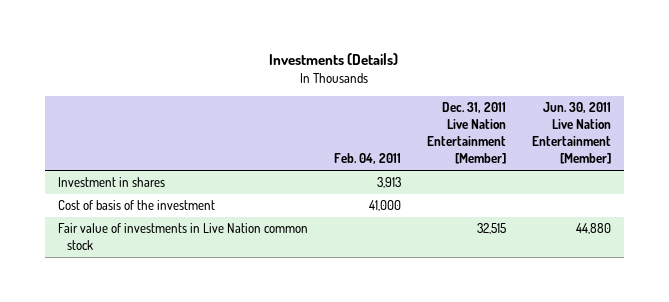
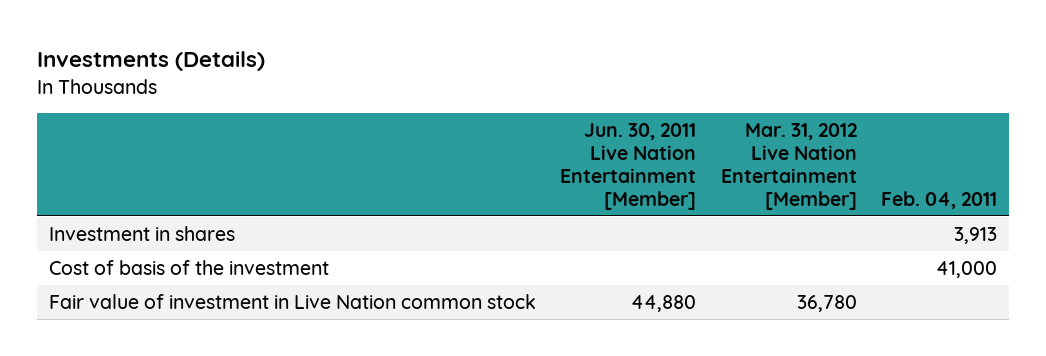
- | Feb. 04, 2011 | Dec. 31, 2011 Live Nation Entertainment [Member] | Jun. 30, 2011 Live Nation Entertainment [Member]
+ | Jun. 30, 2011 Live Nation Entertainment [Member] | Mar. 31, 2012 Live Nation Entertainment [Member] | Feb. 04, 2011
- Fair value of investments in Live Nation common stock | | 32,515 | 44,880
+ Fair value of investment in Live Nation common stock | 44,880 | 36,780 |

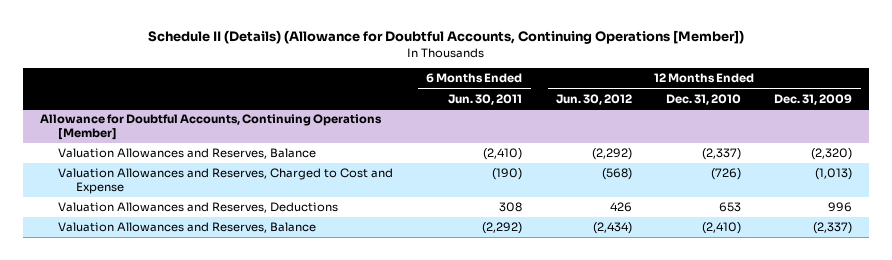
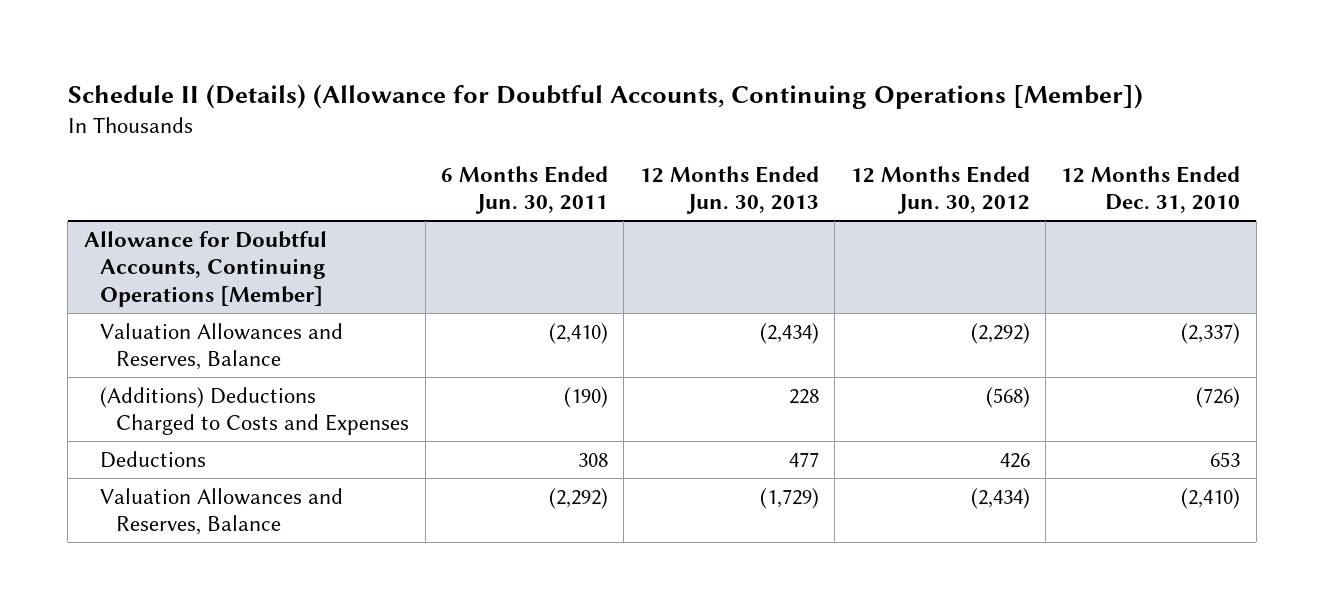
- | 6 Months Ended Jun. 30, 2011 | 12 Months Ended Jun. 30, 2012 | 12 Months Ended Dec. 31, 2010 | 12 Months Ended Dec. 31, 2009
+ | 6 Months Ended Jun. 30, 2011 | 12 Months Ended Jun. 30, 2013 | 12 Months Ended Jun. 30, 2012 | 12 Months Ended Dec. 31, 2010
@ Allowance for Doubtful Accounts, Continuing Operations [Member]
- Valuation Allowances and Reserves, Charged to Cost and Expense | (190) | (568) | (726) | (1,013)
- Valuation Allowances and Reserves, Deductions | 308 | 426 | 653 | 996
+ (Additions) Deductions Charged to Costs and Expenses | (190) | 228 | (568) | (726)
+ Deductions | 308 | 477 | 426 | 653

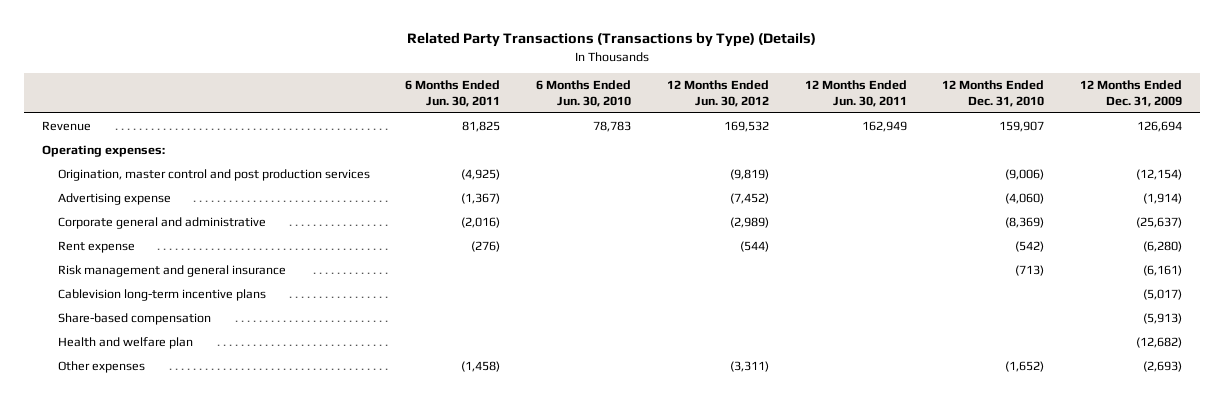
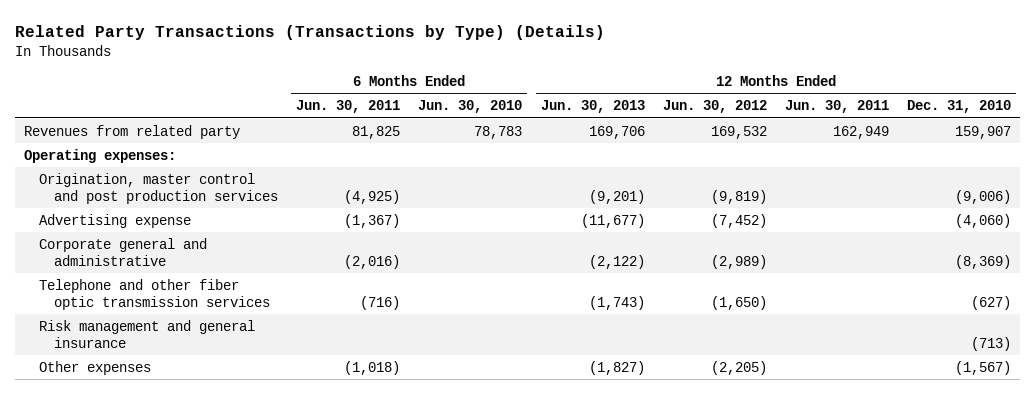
- | 6 Months Ended Jun. 30, 2011 | 6 Months Ended Jun. 30, 2010 | 12 Months Ended Jun. 30, 2012 | 12 Months Ended Jun. 30, 2011 | 12 Months Ended Dec. 31, 2010 | 12 Months Ended Dec. 31, 2009
+ | 6 Months Ended Jun. 30, 2011 | 6 Months Ended Jun. 30, 2010 | 12 Months Ended Jun. 30, 2013 | 12 Months Ended Jun. 30, 2012 | 12 Months Ended Jun. 30, 2011 | 12 Months Ended Dec. 31, 2010
- Revenue | 81,825 | 78,783 | 169,532 | 162,949 | 159,907 | 126,694
+ Revenues from related party | 81,825 | 78,783 | 169,706 | 169,532 | 162,949 | 159,907
- Rent expense | (276) | | (544) | | (542) | (6,280)
+ Telephone and other fiber optic transmission services | (716) | | (1,743) | (1,650) | | (627)
- Cablevision long-term incentive plans | | | | | | (5,017)
- Share-based compensation | | | | | | (5,913)
- Health and welfare plan | | | | | | (12,682)
- Other expenses | (1,458) | | (3,311) | | (1,652) | (2,693)
+ Other expenses | (1,018) | | (1,827) | (2,205) | | (1,567)

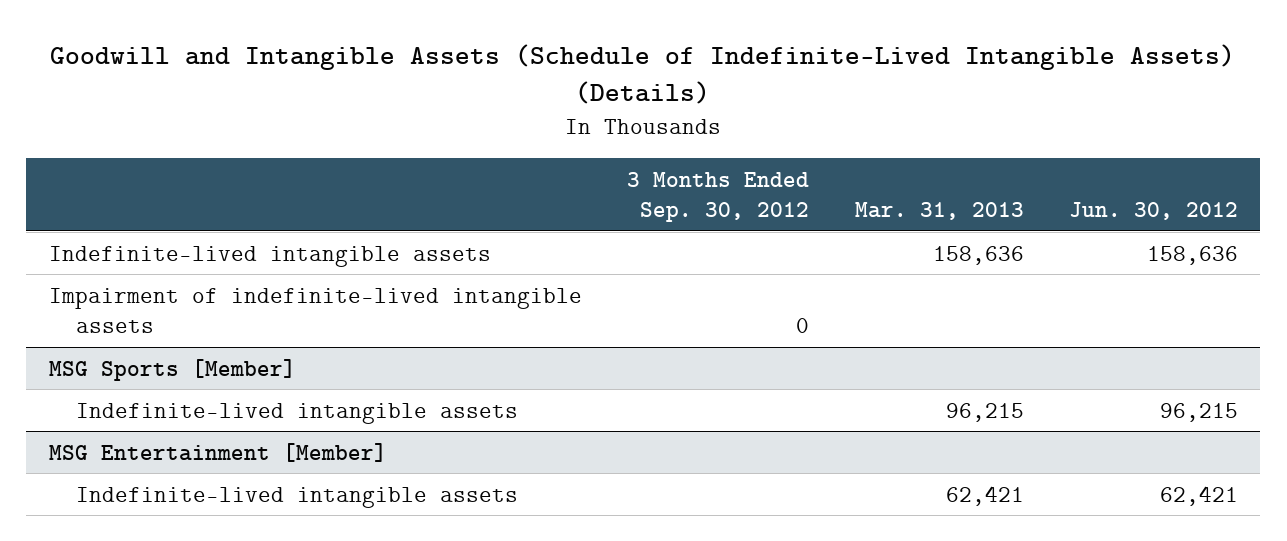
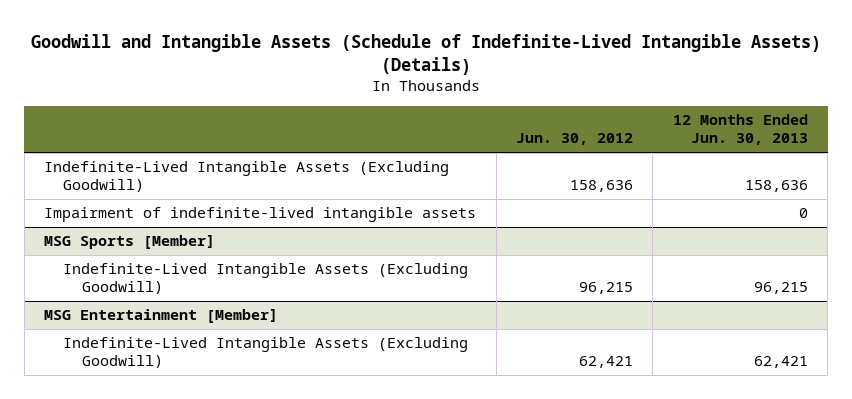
- | 3 Months Ended Sep. 30, 2012 | Mar. 31, 2013 | Jun. 30, 2012
+ | Jun. 30, 2012 | 12 Months Ended Jun. 30, 2013
- Indefinite-lived intangible assets | | 158,636 | 158,636
+ Indefinite-Lived Intangible Assets (Excluding Goodwill) | 158,636 | 158,636
@ MSG Sports [Member]
- Indefinite-lived intangible assets | | 96,215 | 96,215
+ Indefinite-Lived Intangible Assets (Excluding Goodwill) | 96,215 | 96,215
@ MSG Entertainment [Member]
- Indefinite-lived intangible assets | | 62,421 | 62,421
+ Indefinite-Lived Intangible Assets (Excluding Goodwill) | 62,421 | 62,421

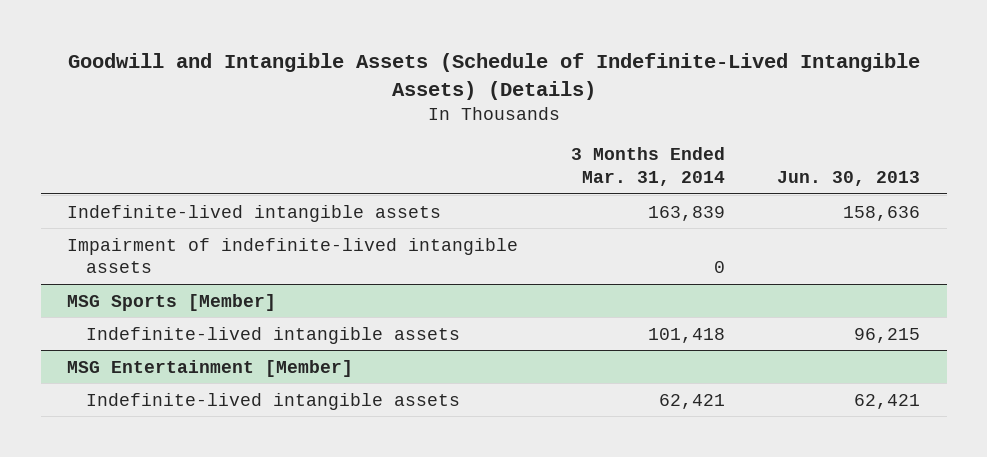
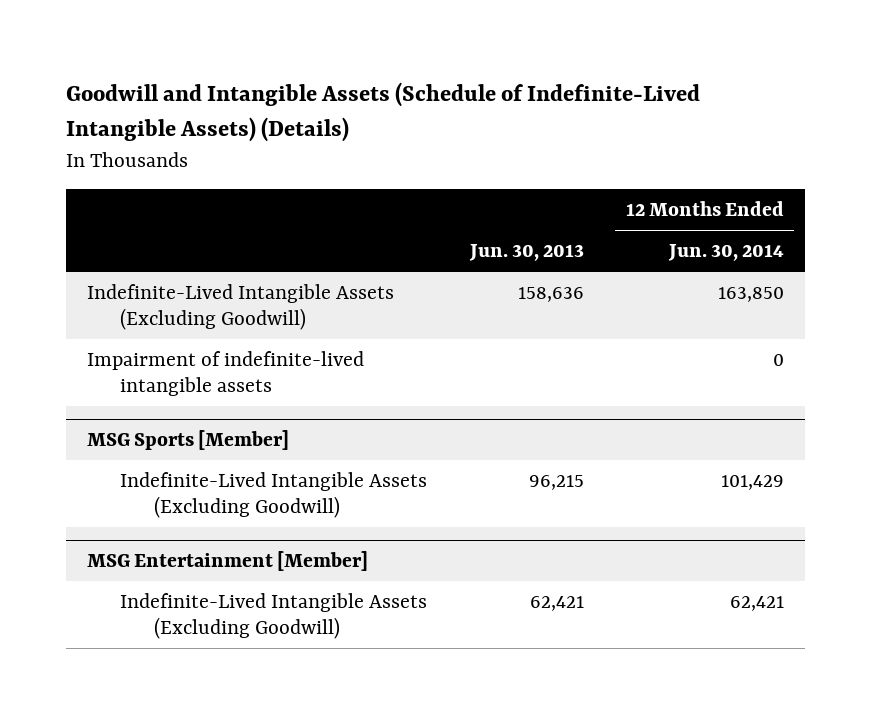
- | 3 Months Ended Mar. 31, 2014 | Jun. 30, 2013
+ | Jun. 30, 2013 | 12 Months Ended Jun. 30, 2014
- Indefinite-lived intangible assets | 163,839 | 158,636
+ Indefinite-Lived Intangible Assets (Excluding Goodwill) | 158,636 | 163,850
@ MSG Sports [Member]
- Indefinite-lived intangible assets | 101,418 | 96,215
+ Indefinite-Lived Intangible Assets (Excluding Goodwill) | 96,215 | 101,429
@ MSG Entertainment [Member]
- Indefinite-lived intangible assets | 62,421 | 62,421
+ Indefinite-Lived Intangible Assets (Excluding Goodwill) | 62,421 | 62,421

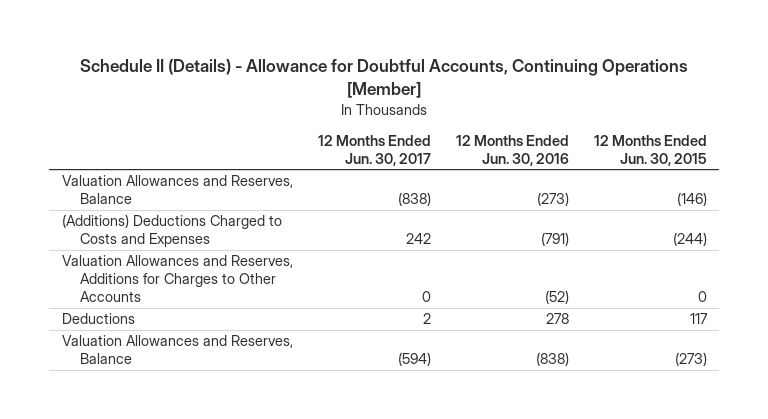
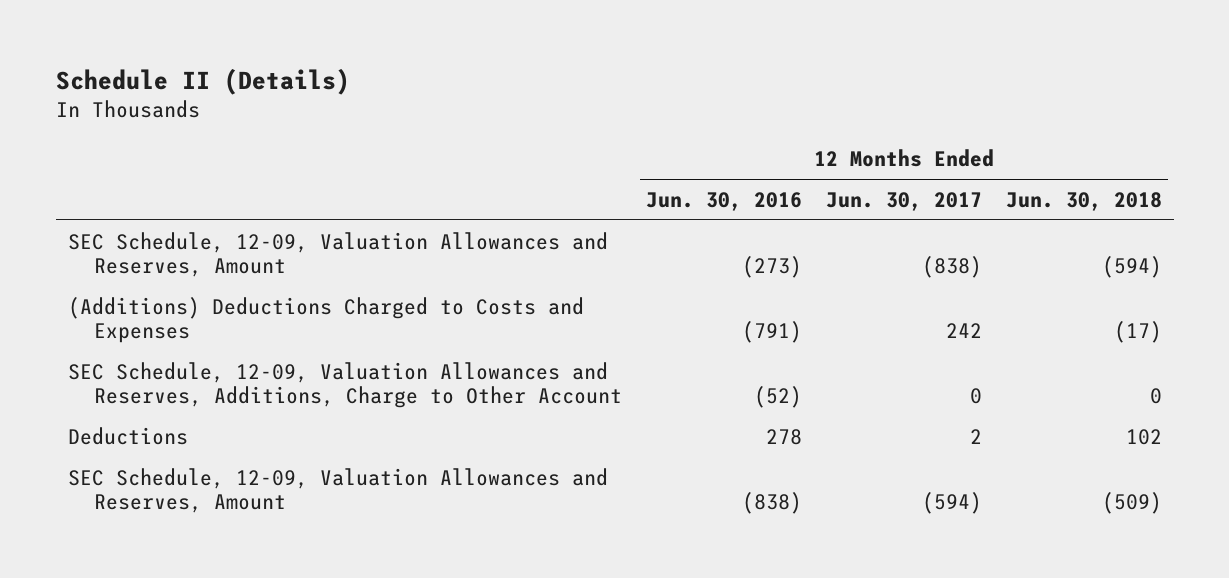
- Schedule II (Details) - Allowance for Doubtful Accounts, Continuing Operations [Member]
+ Schedule II (Details)
- | 12 Months Ended Jun. 30, 2017 | 12 Months Ended Jun. 30, 2016 | 12 Months Ended Jun. 30, 2015
+ | 12 Months Ended Jun. 30, 2016 | 12 Months Ended Jun. 30, 2017 | 12 Months Ended Jun. 30, 2018
- Valuation Allowances and Reserves, Balance | (838) | (273) | (146)
+ SEC Schedule, 12-09, Valuation Allowances and Reserves, Amount | (273) | (838) | (594)
- Valuation Allowances and Reserves, Additions for Charges to Other Accounts | 0 | (52) | 0
+ SEC Schedule, 12-09, Valuation Allowances and Reserves, Additions, Charge to Other Account | (52) | 0 | 0
- Valuation Allowances and Reserves, Balance | (594) | (838) | (273)
+ SEC Schedule, 12-09, Valuation Allowances and Reserves, Amount | (838) | (594) | (509)

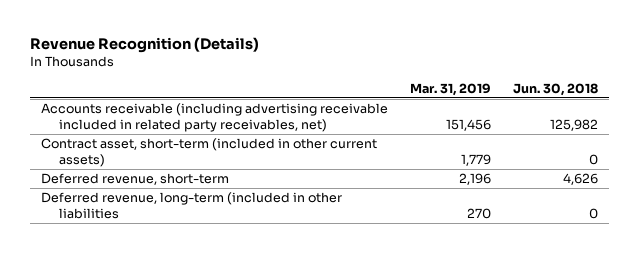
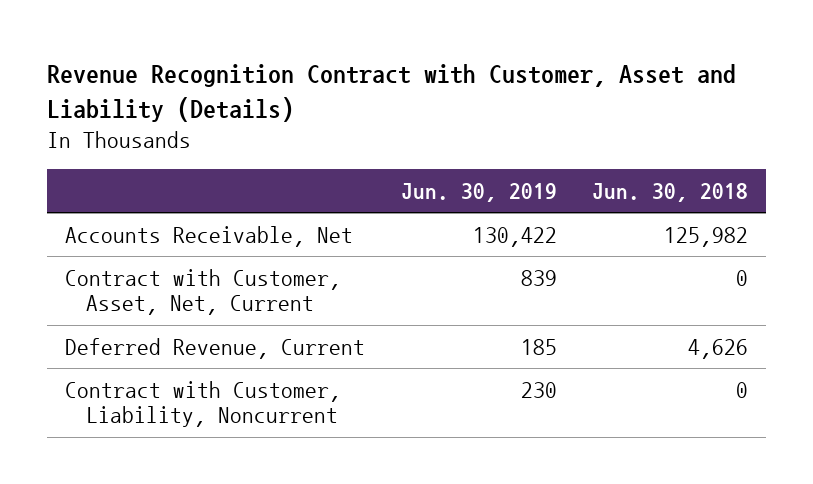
- Revenue Recognition (Details)
+ Revenue Recognition Contract with Customer, Asset and Liability (Details)
- | Mar. 31, 2019 | Jun. 30, 2018
+ | Jun. 30, 2019 | Jun. 30, 2018
- Accounts receivable (including advertising receivable included in related party receivables, net) | 151,456 | 125,982
- Contract asset, short-term (included in other current assets) | 1,779 | 0
- Deferred revenue, short-term | 2,196 | 4,626
- Deferred revenue, long-term (included in other liabilities | 270 | 0
+ Accounts Receivable, Net | 130,422 | 125,982
+ Contract with Customer, Asset, Net, Current | 839 | 0
+ Deferred Revenue, Current | 185 | 4,626
+ Contract with Customer, Liability, Noncurrent | 230 | 0

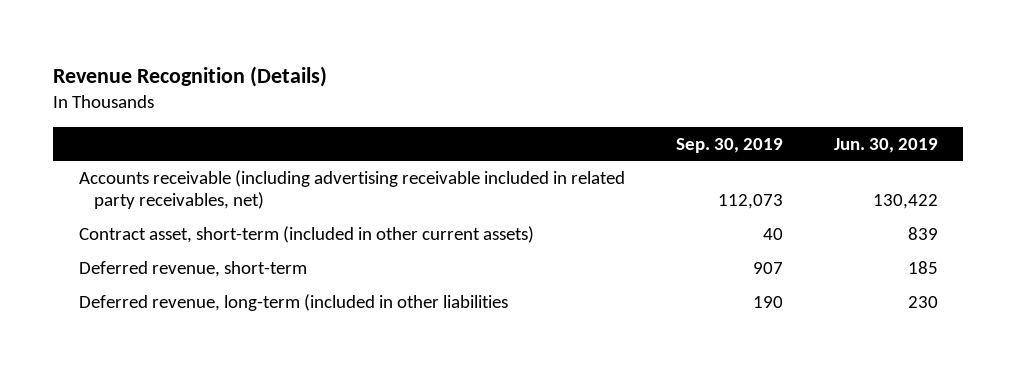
- Revenue Recognition Contract with Customer, Asset and Liability (Details)
+ Revenue Recognition (Details)
- | Jun. 30, 2019 | Jun. 30, 2018
+ | Sep. 30, 2019 | Jun. 30, 2019
- Accounts Receivable, Net | 130,422 | 125,982
- Contract with Customer, Asset, Net, Current | 839 | 0
- Deferred Revenue, Current | 185 | 4,626
- Contract with Customer, Liability, Noncurrent | 230 | 0
+ Accounts receivable (including advertising receivable included in related party receivables, net) | 112,073 | 130,422
+ Contract asset, short-term (included in other current assets) | 40 | 839
+ Deferred revenue, short-term | 907 | 185
+ Deferred revenue, long-term (included in other liabilities | 190 | 230

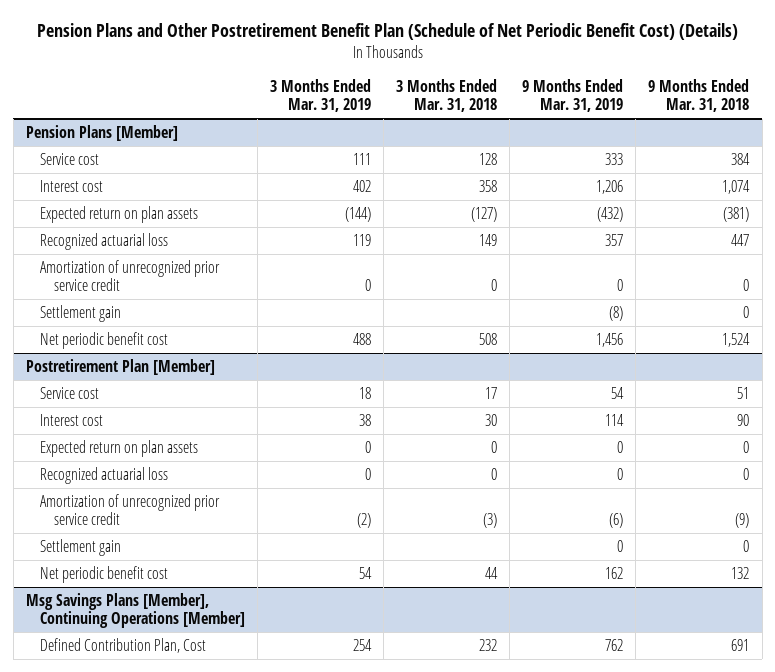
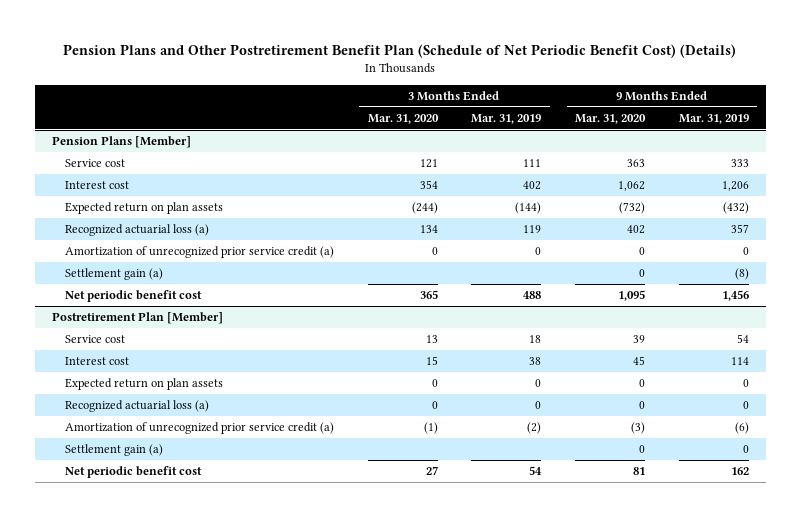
- | 3 Months Ended Mar. 31, 2019 | 3 Months Ended Mar. 31, 2018 | 9 Months Ended Mar. 31, 2019 | 9 Months Ended Mar. 31, 2018
+ | 3 Months Ended Mar. 31, 2020 | 3 Months Ended Mar. 31, 2019 | 9 Months Ended Mar. 31, 2020 | 9 Months Ended Mar. 31, 2019
@ Pension Plans [Member]
- Recognized actuarial loss | 119 | 149 | 357 | 447
- Amortization of unrecognized prior service credit | 0 | 0 | 0 | 0
- Settlement gain | | | (8) | 0
+ Recognized actuarial loss (a) | 134 | 119 | 402 | 357
+ Amortization of unrecognized prior service credit (a) | 0 | 0 | 0 | 0
+ Settlement gain (a) | | | 0 | (8)
@ Postretirement Plan [Member]
- Recognized actuarial loss | 0 | 0 | 0 | 0
- Amortization of unrecognized prior service credit | (2) | (3) | (6) | (9)
- Settlement gain | | | 0 | 0
+ Recognized actuarial loss (a) | 0 | 0 | 0 | 0
+ Amortization of unrecognized prior service credit (a) | (1) | (2) | (3) | (6)
+ Settlement gain (a) | | | 0 | 0
- Msg Savings Plans [Member], Continuing Operations [Member]
- Defined Contribution Plan, Cost | 254 | 232 | 762 | 691

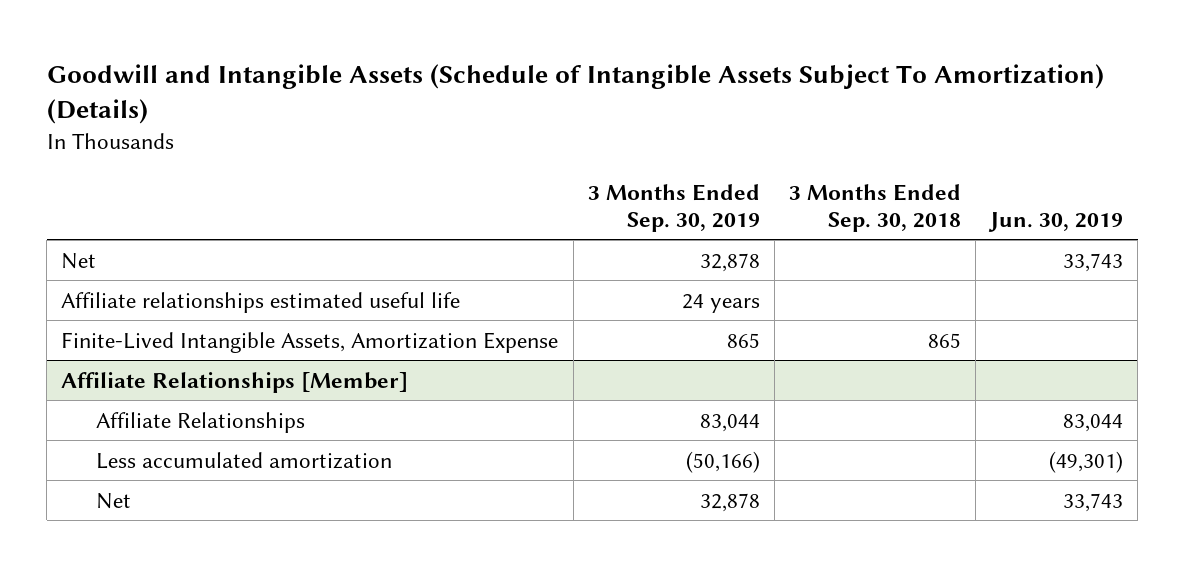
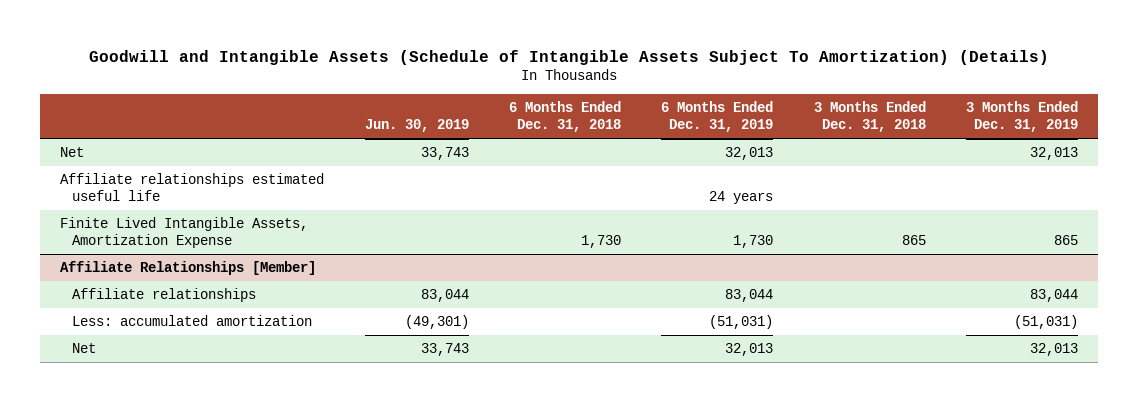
- | 3 Months Ended Sep. 30, 2019 | 3 Months Ended Sep. 30, 2018 | Jun. 30, 2019
+ | Jun. 30, 2019 | 6 Months Ended Dec. 31, 2018 | 6 Months Ended Dec. 31, 2019 | 3 Months Ended Dec. 31, 2018 | 3 Months Ended Dec. 31, 2019
- Finite-Lived Intangible Assets, Amortization Expense | 865 | 865 |
+ Finite Lived Intangible Assets, Amortization Expense | | 1,730 | 1,730 | 865 | 865
@ Affiliate Relationships [Member]
- Affiliate Relationships | 83,044 | | 83,044
- Less accumulated amortization | (50,166) | | (49,301)
+ Affiliate relationships | 83,044 | | 83,044 | | 83,044
+ Less: accumulated amortization | (49,301) | | (51,031) | | (51,031)

